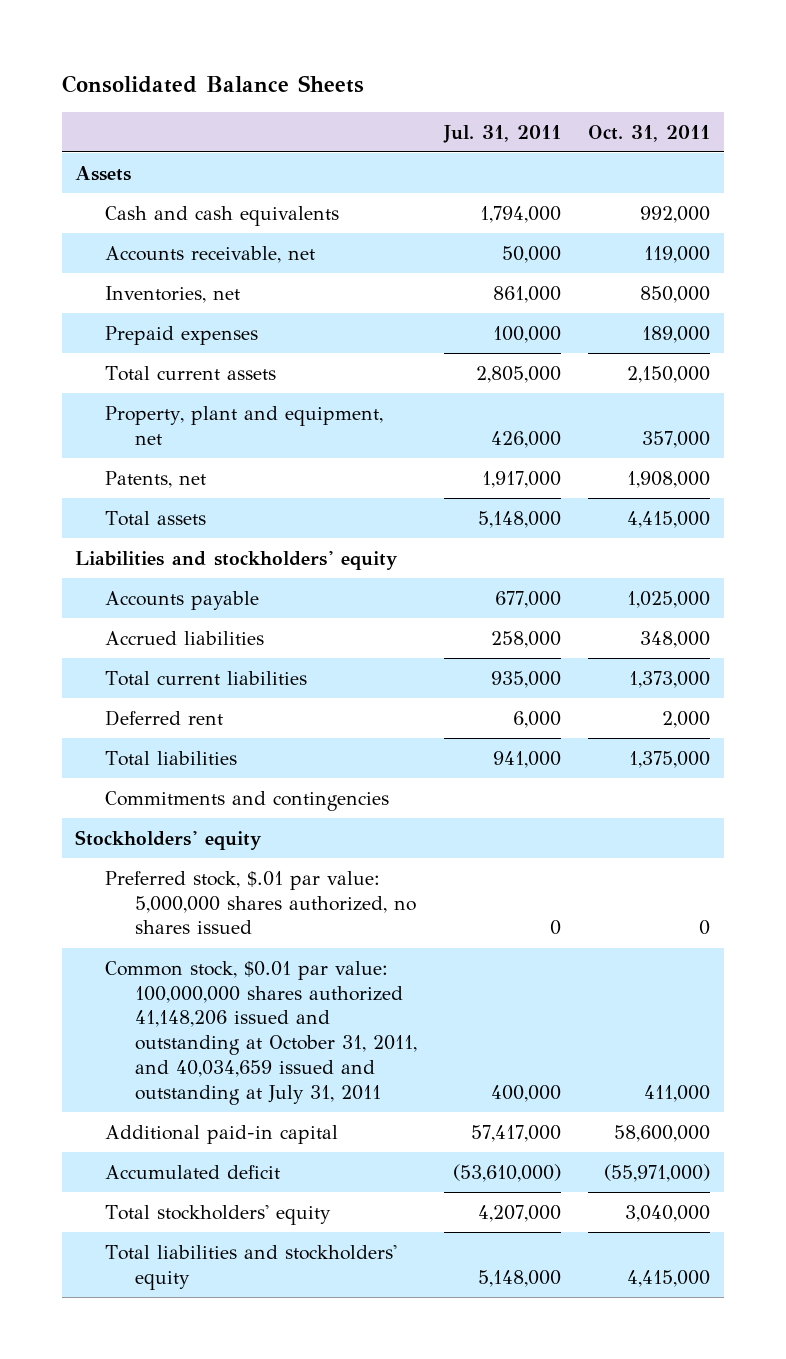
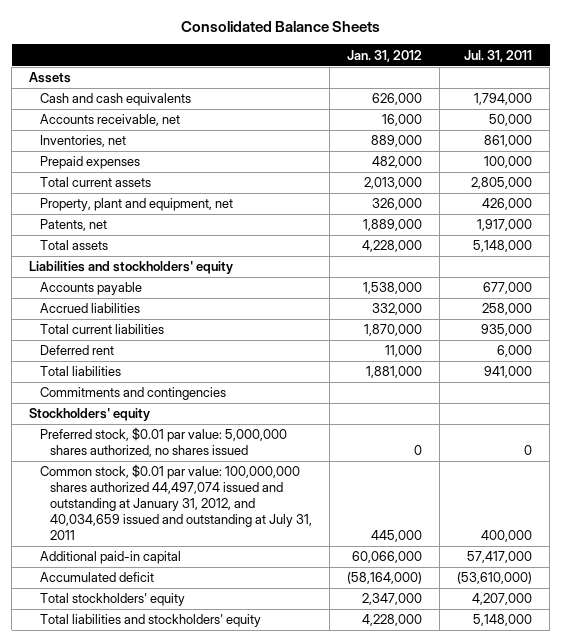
- | Jul. 31, 2011 | Oct. 31, 2011
+ | Jan. 31, 2012 | Jul. 31, 2011
- Preferred stock, $.01 par value: 5,000,000 shares authorized, no shares issued | 0 | 0
- Common stock, $0.01 par value: 100,000,000 shares authorized 41,148,206 issued and outstanding at October 31, 2011, and 40,034,659 issued and outstanding at July 31, 2011 | 400,000 | 411,000
+ Preferred stock, $0.01 par value: 5,000,000 shares authorized, no shares issued | 0 | 0
+ Common stock, $0.01 par value: 100,000,000 shares authorized 44,497,074 issued and outstanding at January 31, 2012, and 40,034,659 issued and outstanding at July 31, 2011 | 445,000 | 400,000

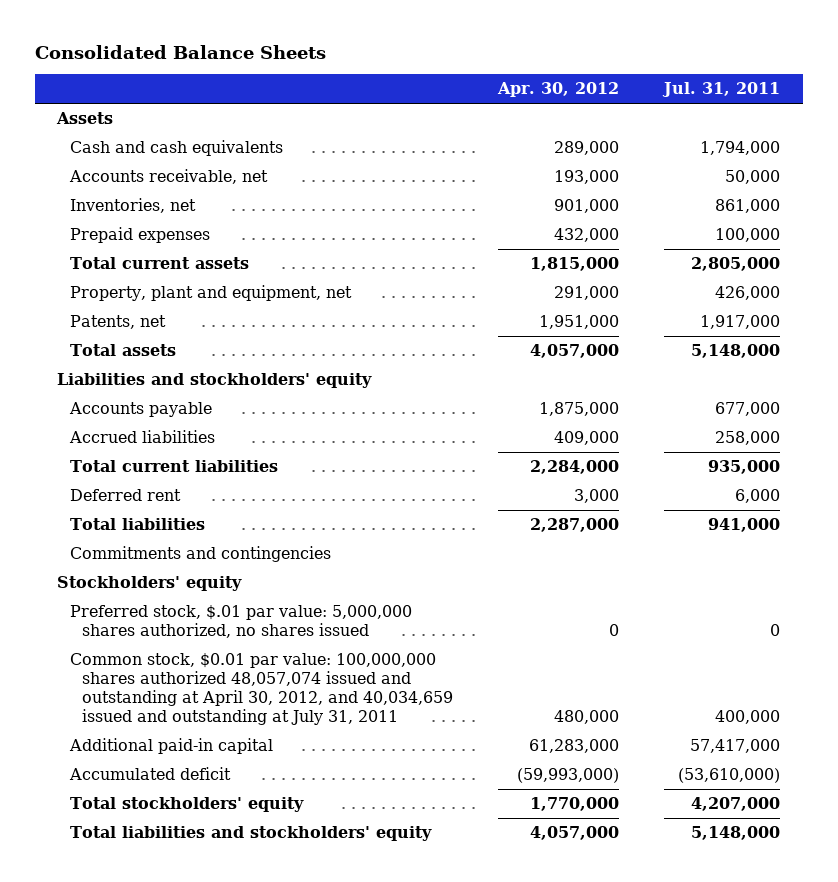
- | Jan. 31, 2012 | Jul. 31, 2011
+ | Apr. 30, 2012 | Jul. 31, 2011
- Preferred stock, $0.01 par value: 5,000,000 shares authorized, no shares issued | 0 | 0
- Common stock, $0.01 par value: 100,000,000 shares authorized 44,497,074 issued and outstanding at January 31, 2012, and 40,034,659 issued and outstanding at July 31, 2011 | 445,000 | 400,000
+ Preferred stock, $.01 par value: 5,000,000 shares authorized, no shares issued | 0 | 0
+ Common stock, $0.01 par value: 100,000,000 shares authorized 48,057,074 issued and outstanding at April 30, 2012, and 40,034,659 issued and outstanding at July 31, 2011 | 480,000 | 400,000

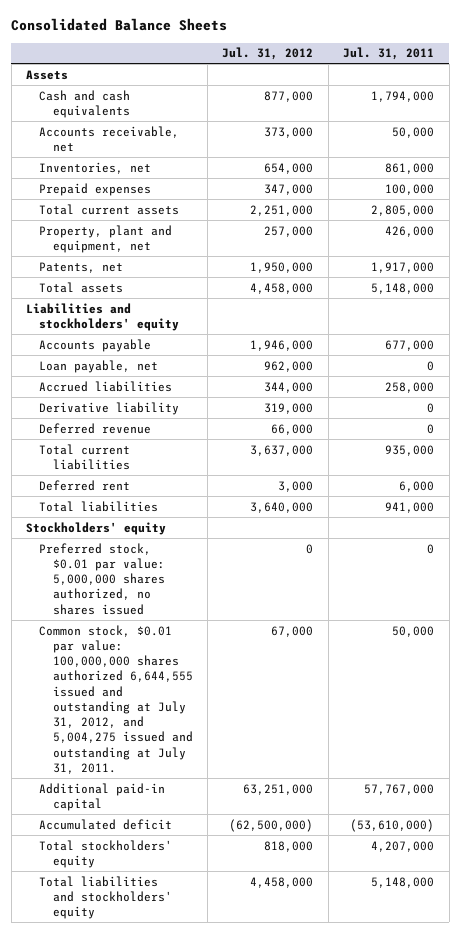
- | Apr. 30, 2012 | Jul. 31, 2011
+ | Jul. 31, 2012 | Jul. 31, 2011
+ Loan payable, net | 962,000 | 0
+ Derivative liability | 319,000 | 0
+ Deferred revenue | 66,000 | 0
- Commitments and contingencies
- Preferred stock, $.01 par value: 5,000,000 shares authorized, no shares issued | 0 | 0
- Common stock, $0.01 par value: 100,000,000 shares authorized 48,057,074 issued and outstanding at April 30, 2012, and 40,034,659 issued and outstanding at July 31, 2011 | 480,000 | 400,000
- Additional paid-in capital | 61,283,000 | 57,417,000
+ Preferred stock, $0.01 par value: 5,000,000 shares authorized, no shares issued | 0 | 0
+ Common stock, $0.01 par value: 100,000,000 shares authorized 6,644,555 issued and outstanding at July 31, 2012, and 5,004,275 issued and outstanding at July 31, 2011. | 67,000 | 50,000
+ Additional paid-in capital | 63,251,000 | 57,767,000

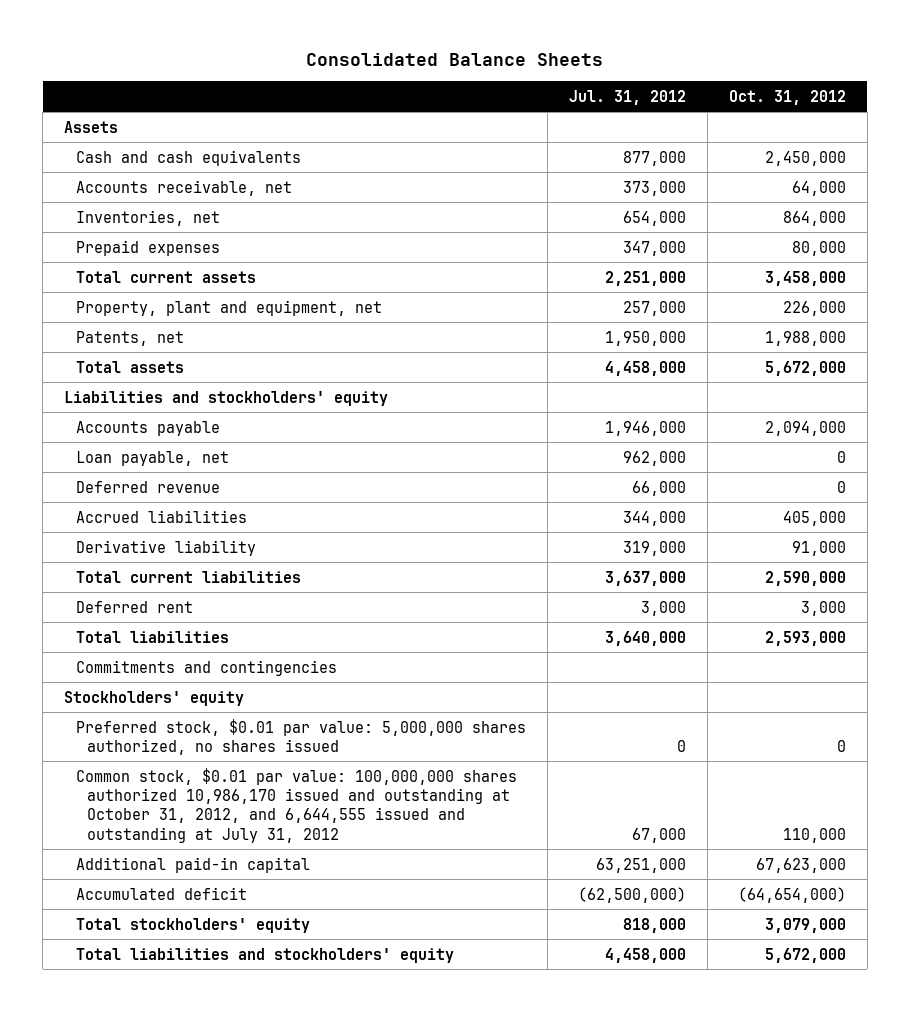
- | Jul. 31, 2012 | Jul. 31, 2011
+ | Jul. 31, 2012 | Oct. 31, 2012
moved up: Deferred revenue | 66,000 | 0
+ Commitments and contingencies
- Common stock, $0.01 par value: 100,000,000 shares authorized 6,644,555 issued and outstanding at July 31, 2012, and 5,004,275 issued and outstanding at July 31, 2011. | 67,000 | 50,000
+ Common stock, $0.01 par value: 100,000,000 shares authorized 10,986,170 issued and outstanding at October 31, 2012, and 6,644,555 issued and outstanding at July 31, 2012 | 67,000 | 110,000

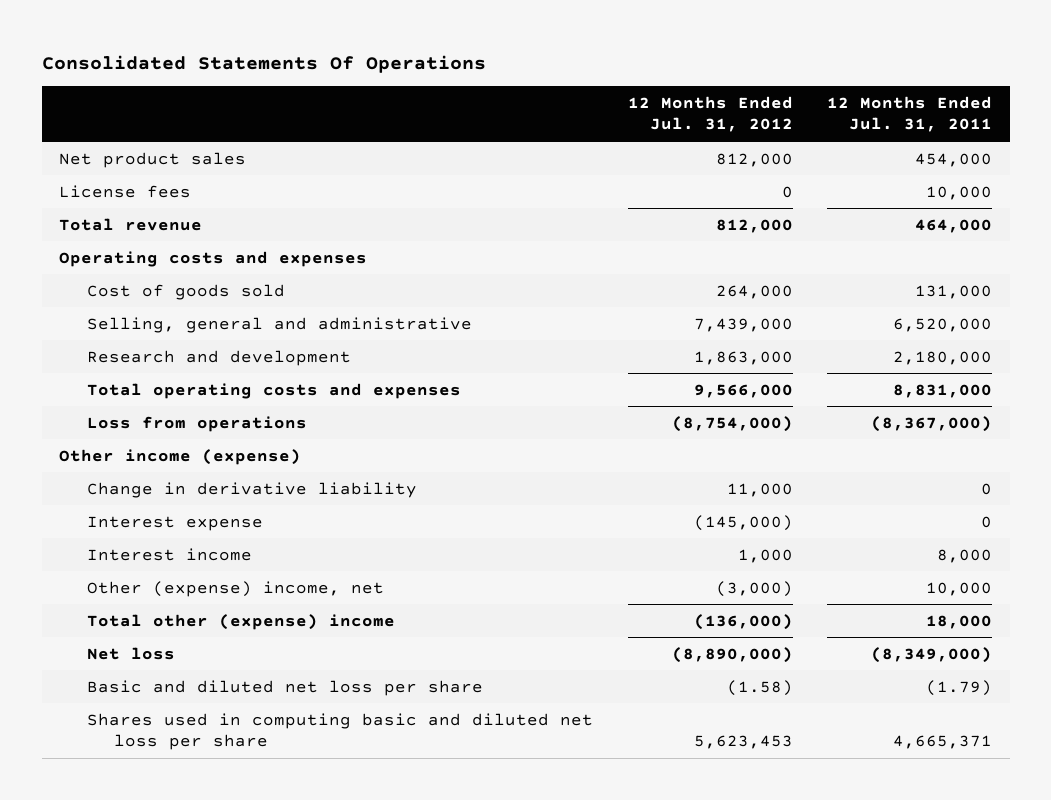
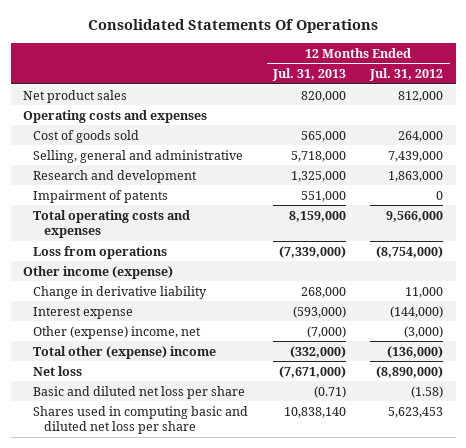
- | 12 Months Ended Jul. 31, 2012 | 12 Months Ended Jul. 31, 2011
+ | 12 Months Ended Jul. 31, 2013 | 12 Months Ended Jul. 31, 2012
- License fees | 0 | 10,000
- Total revenue | 812,000 | 464,000
+ Impairment of patents | 551,000 | 0
- Interest expense | (145,000) | 0
- Interest income | 1,000 | 8,000
+ Interest expense | (593,000) | (144,000)

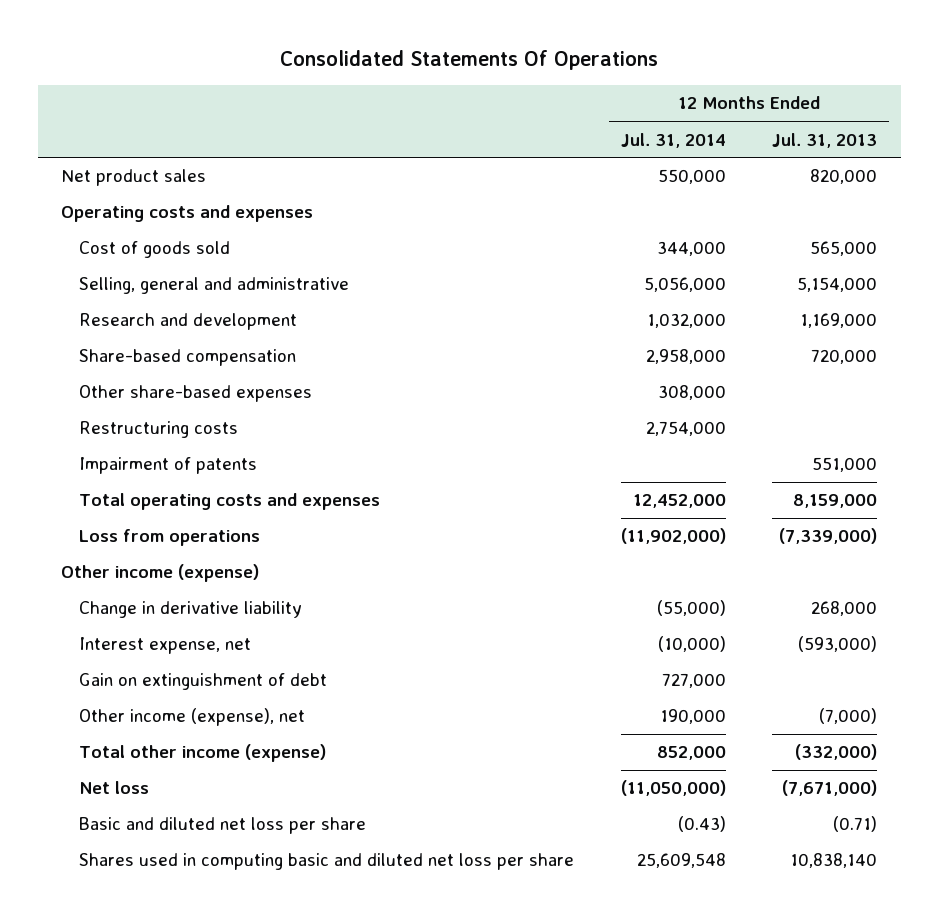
- | 12 Months Ended Jul. 31, 2013 | 12 Months Ended Jul. 31, 2012
+ | 12 Months Ended Jul. 31, 2014 | 12 Months Ended Jul. 31, 2013
- Selling, general and administrative | 5,718,000 | 7,439,000
- Research and development | 1,325,000 | 1,863,000
+ Selling, general and administrative | 5,056,000 | 5,154,000
+ Research and development | 1,032,000 | 1,169,000
+ Share-based compensation | 2,958,000 | 720,000
+ Other share-based expenses | 308,000 |
+ Restructuring costs | 2,754,000 |
- Interest expense | (593,000) | (144,000)
- Other (expense) income, net | (7,000) | (3,000)
- Total other (expense) income | (332,000) | (136,000)
+ Interest expense, net | (10,000) | (593,000)
+ Gain on extinguishment of debt | 727,000 |
+ Other income (expense), net | 190,000 | (7,000)
+ Total other income (expense) | 852,000 | (332,000)

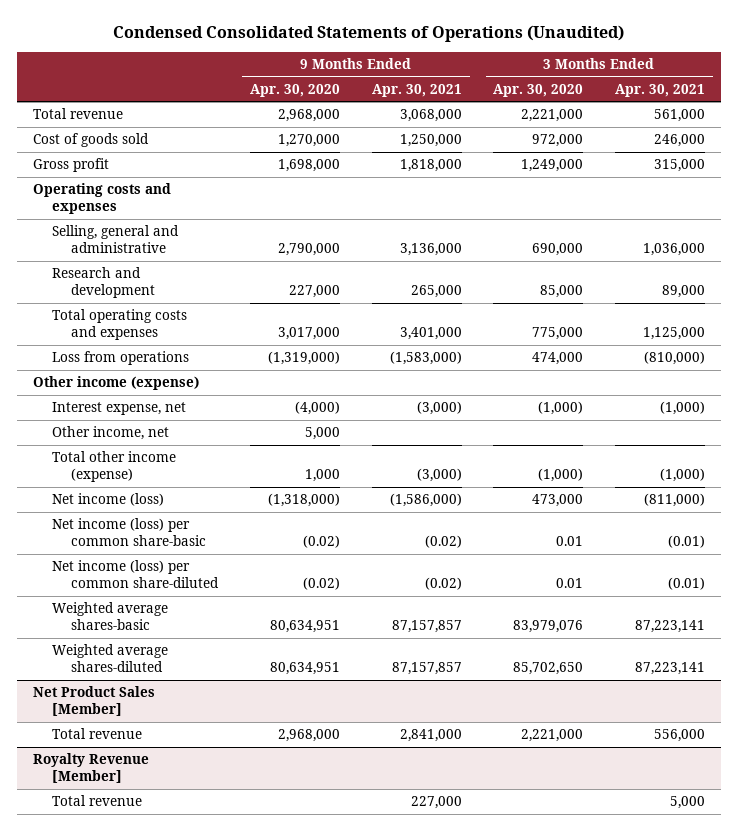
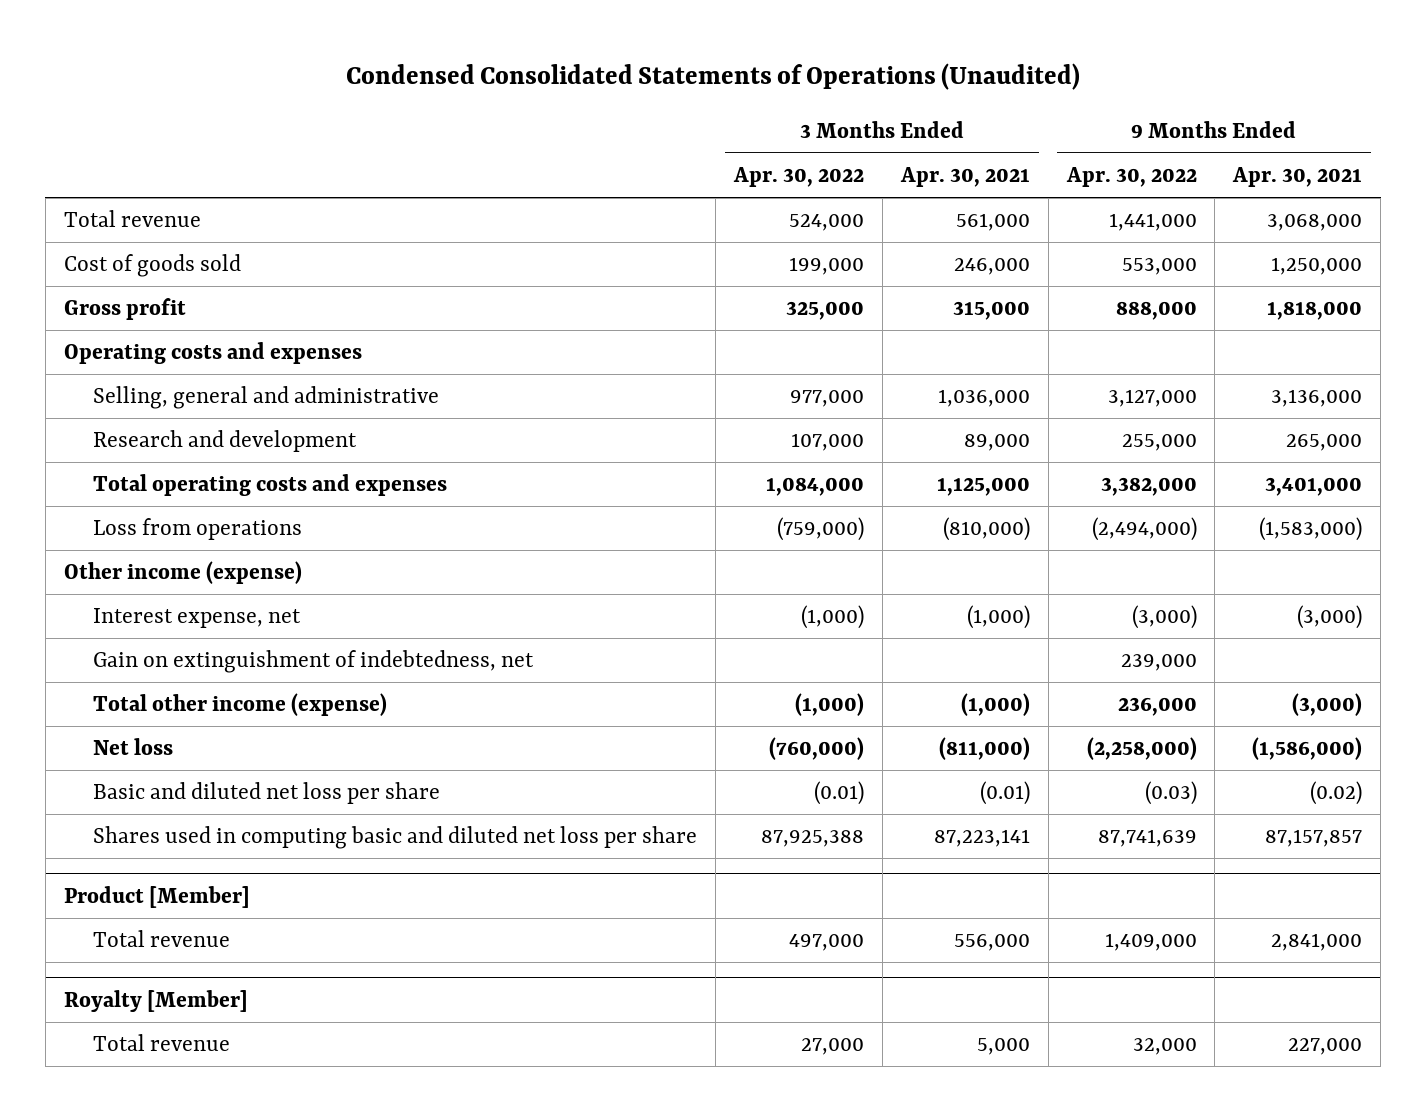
- | 9 Months Ended Apr. 30, 2020 | 9 Months Ended Apr. 30, 2021 | 3 Months Ended Apr. 30, 2020 | 3 Months Ended Apr. 30, 2021
+ | 3 Months Ended Apr. 30, 2022 | 3 Months Ended Apr. 30, 2021 | 9 Months Ended Apr. 30, 2022 | 9 Months Ended Apr. 30, 2021
- Other income, net | 5,000 | | |
+ Gain on extinguishment of indebtedness, net | | | 239,000 |
- Net income (loss) | (1,318,000) | (1,586,000) | 473,000 | (811,000)
- Net income (loss) per common share-basic | (0.02) | (0.02) | 0.01 | (0.01)
- Net income (loss) per common share-diluted | (0.02) | (0.02) | 0.01 | (0.01)
- Weighted average shares-basic | 80,634,951 | 87,157,857 | 83,979,076 | 87,223,141
- Weighted average shares-diluted | 80,634,951 | 87,157,857 | 85,702,650 | 87,223,141
- Net Product Sales [Member]
+ Net loss | (760,000) | (811,000) | (2,258,000) | (1,586,000)
+ Basic and diluted net loss per share | (0.01) | (0.01) | (0.03) | (0.02)
+ Shares used in computing basic and diluted net loss per share | 87,925,388 | 87,223,141 | 87,741,639 | 87,157,857
+ Product [Member]
- Royalty Revenue [Member]
+ Royalty [Member]

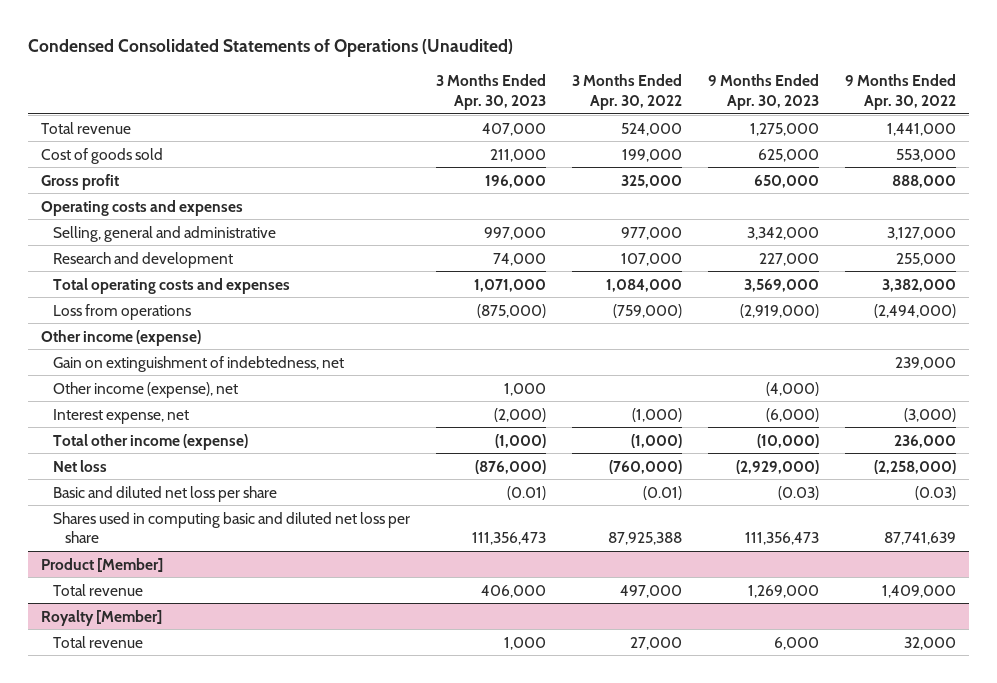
- | 3 Months Ended Apr. 30, 2022 | 3 Months Ended Apr. 30, 2021 | 9 Months Ended Apr. 30, 2022 | 9 Months Ended Apr. 30, 2021
+ | 3 Months Ended Apr. 30, 2023 | 3 Months Ended Apr. 30, 2022 | 9 Months Ended Apr. 30, 2023 | 9 Months Ended Apr. 30, 2022
+ Other income (expense), net | 1,000 | | (4,000) |
moved down: Interest expense, net | (2,000) | (1,000) | (6,000) | (3,000)

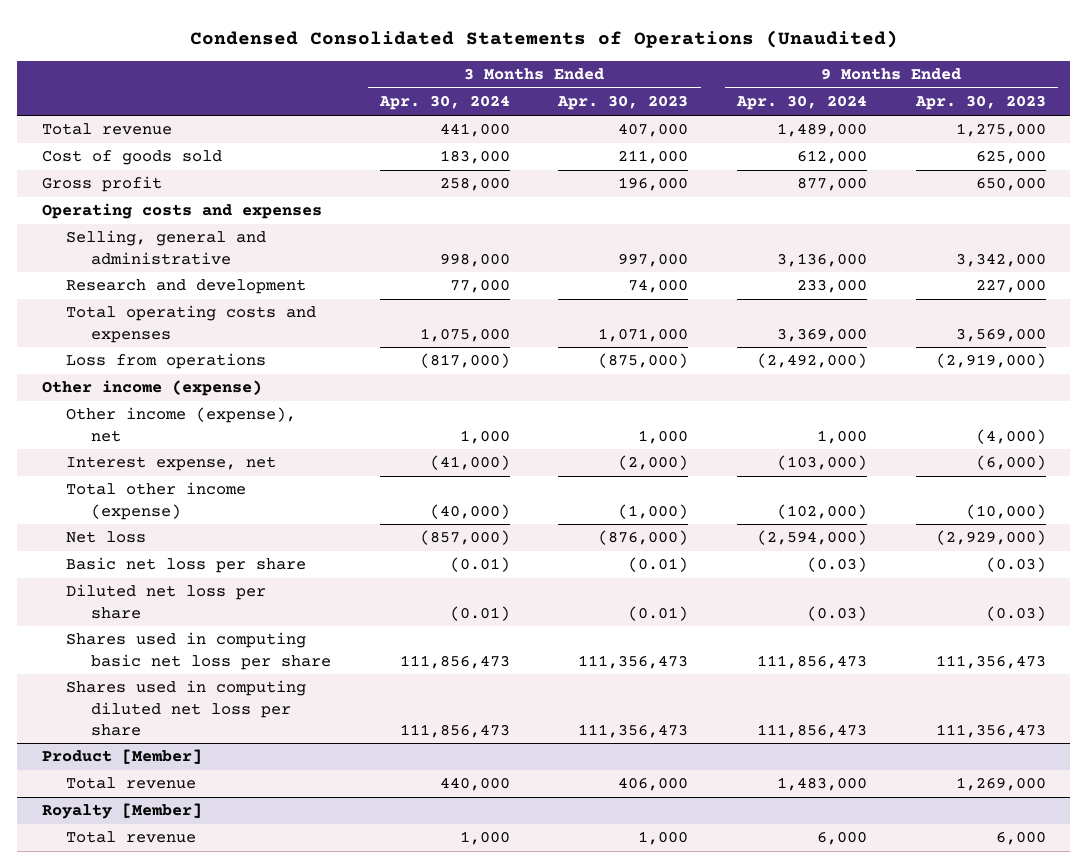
- | 3 Months Ended Apr. 30, 2023 | 3 Months Ended Apr. 30, 2022 | 9 Months Ended Apr. 30, 2023 | 9 Months Ended Apr. 30, 2022
+ | 3 Months Ended Apr. 30, 2024 | 3 Months Ended Apr. 30, 2023 | 9 Months Ended Apr. 30, 2024 | 9 Months Ended Apr. 30, 2023
- Gain on extinguishment of indebtedness, net | | | | 239,000
- Basic and diluted net loss per share | (0.01) | (0.01) | (0.03) | (0.03)
- Shares used in computing basic and diluted net loss per share | 111,356,473 | 87,925,388 | 111,356,473 | 87,741,639
+ Basic net loss per share | (0.01) | (0.01) | (0.03) | (0.03)
+ Diluted net loss per share | (0.01) | (0.01) | (0.03) | (0.03)
+ Shares used in computing basic net loss per share | 111,856,473 | 111,356,473 | 111,856,473 | 111,356,473
+ Shares used in computing diluted net loss per share | 111,856,473 | 111,356,473 | 111,856,473 | 111,356,473

